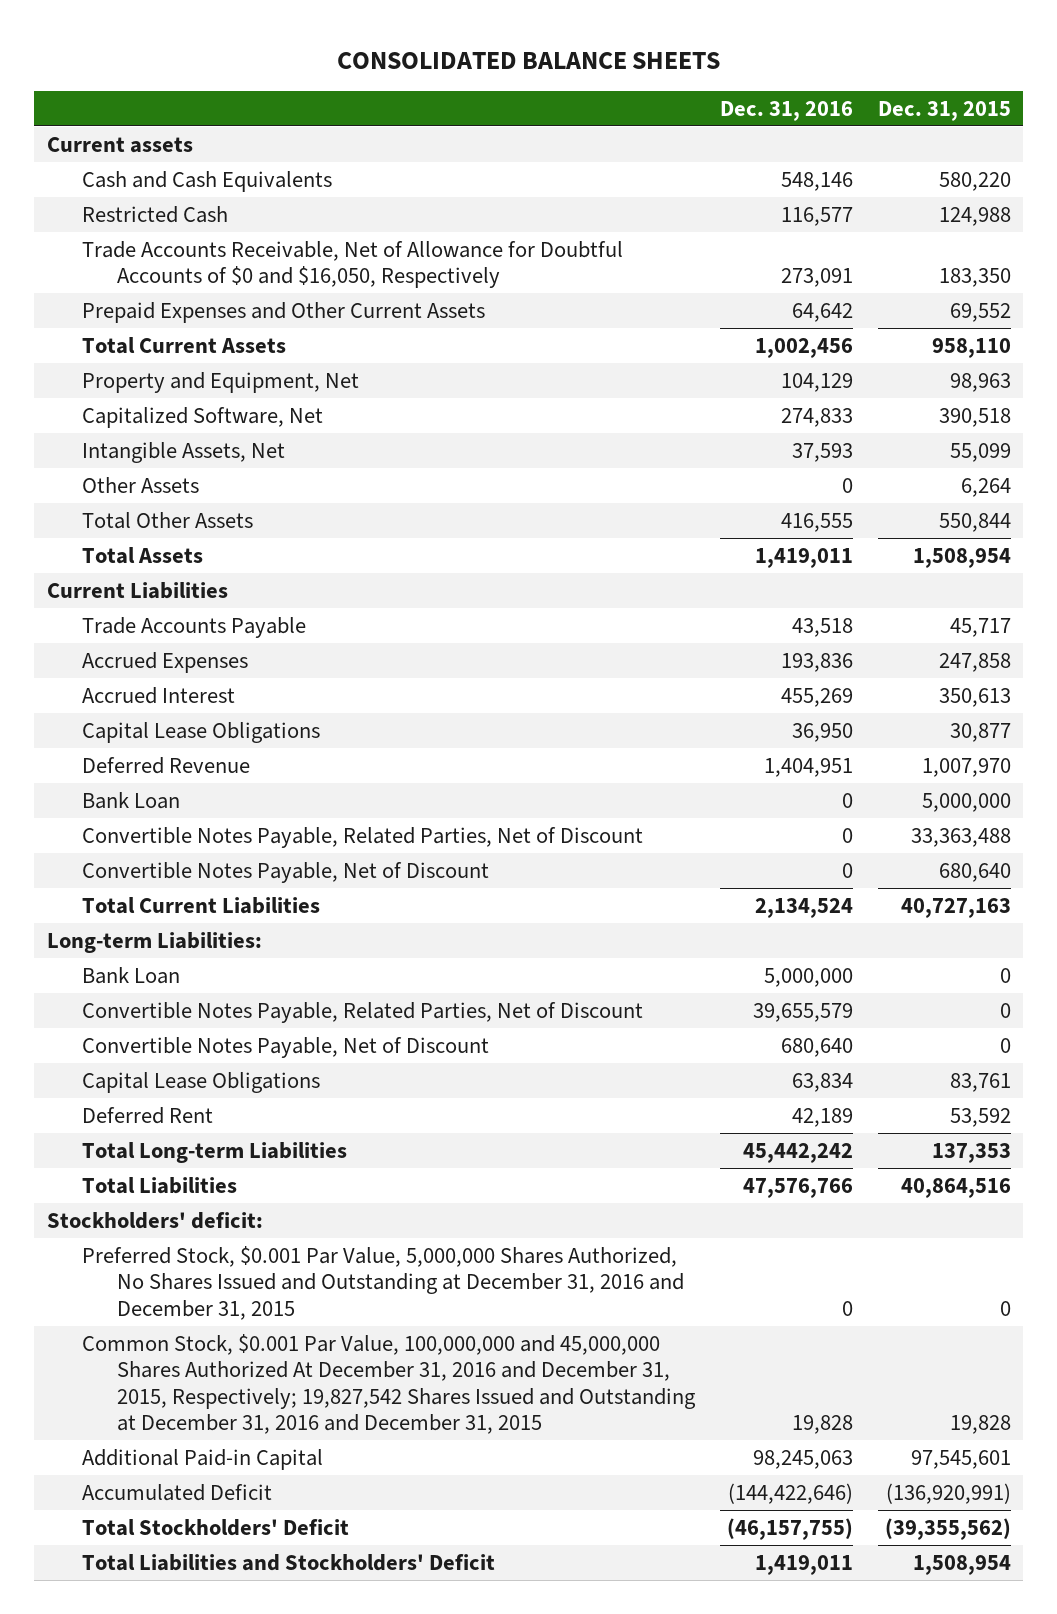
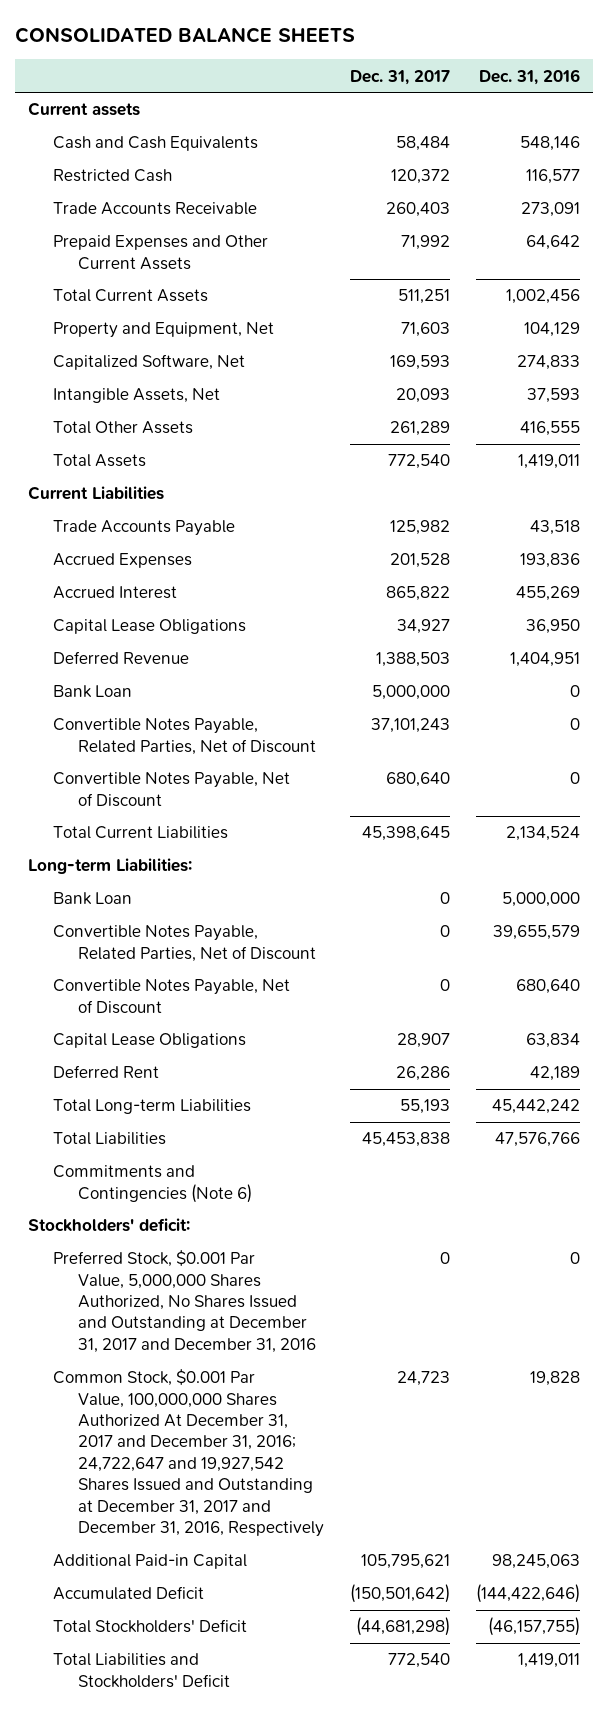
- | Dec. 31, 2016 | Dec. 31, 2015
+ | Dec. 31, 2017 | Dec. 31, 2016
- Trade Accounts Receivable, Net of Allowance for Doubtful Accounts of $0 and $16,050, Respectively | 273,091 | 183,350
+ Trade Accounts Receivable | 260,403 | 273,091
- Other Assets | 0 | 6,264
+ Commitments and Contingencies (Note 6)
- Preferred Stock, $0.001 Par Value, 5,000,000 Shares Authorized, No Shares Issued and Outstanding at December 31, 2016 and December 31, 2015 | 0 | 0
- Common Stock, $0.001 Par Value, 100,000,000 and 45,000,000 Shares Authorized At December 31, 2016 and December 31, 2015, Respectively; 19,827,542 Shares Issued and Outstanding at December 31, 2016 and December 31, 2015 | 19,828 | 19,828
+ Preferred Stock, $0.001 Par Value, 5,000,000 Shares Authorized, No Shares Issued and Outstanding at December 31, 2017 and December 31, 2016 | 0 | 0
+ Common Stock, $0.001 Par Value, 100,000,000 Shares Authorized At December 31, 2017 and December 31, 2016; 24,722,647 and 19,927,542 Shares Issued and Outstanding at December 31, 2017 and December 31, 2016, Respectively | 24,723 | 19,828

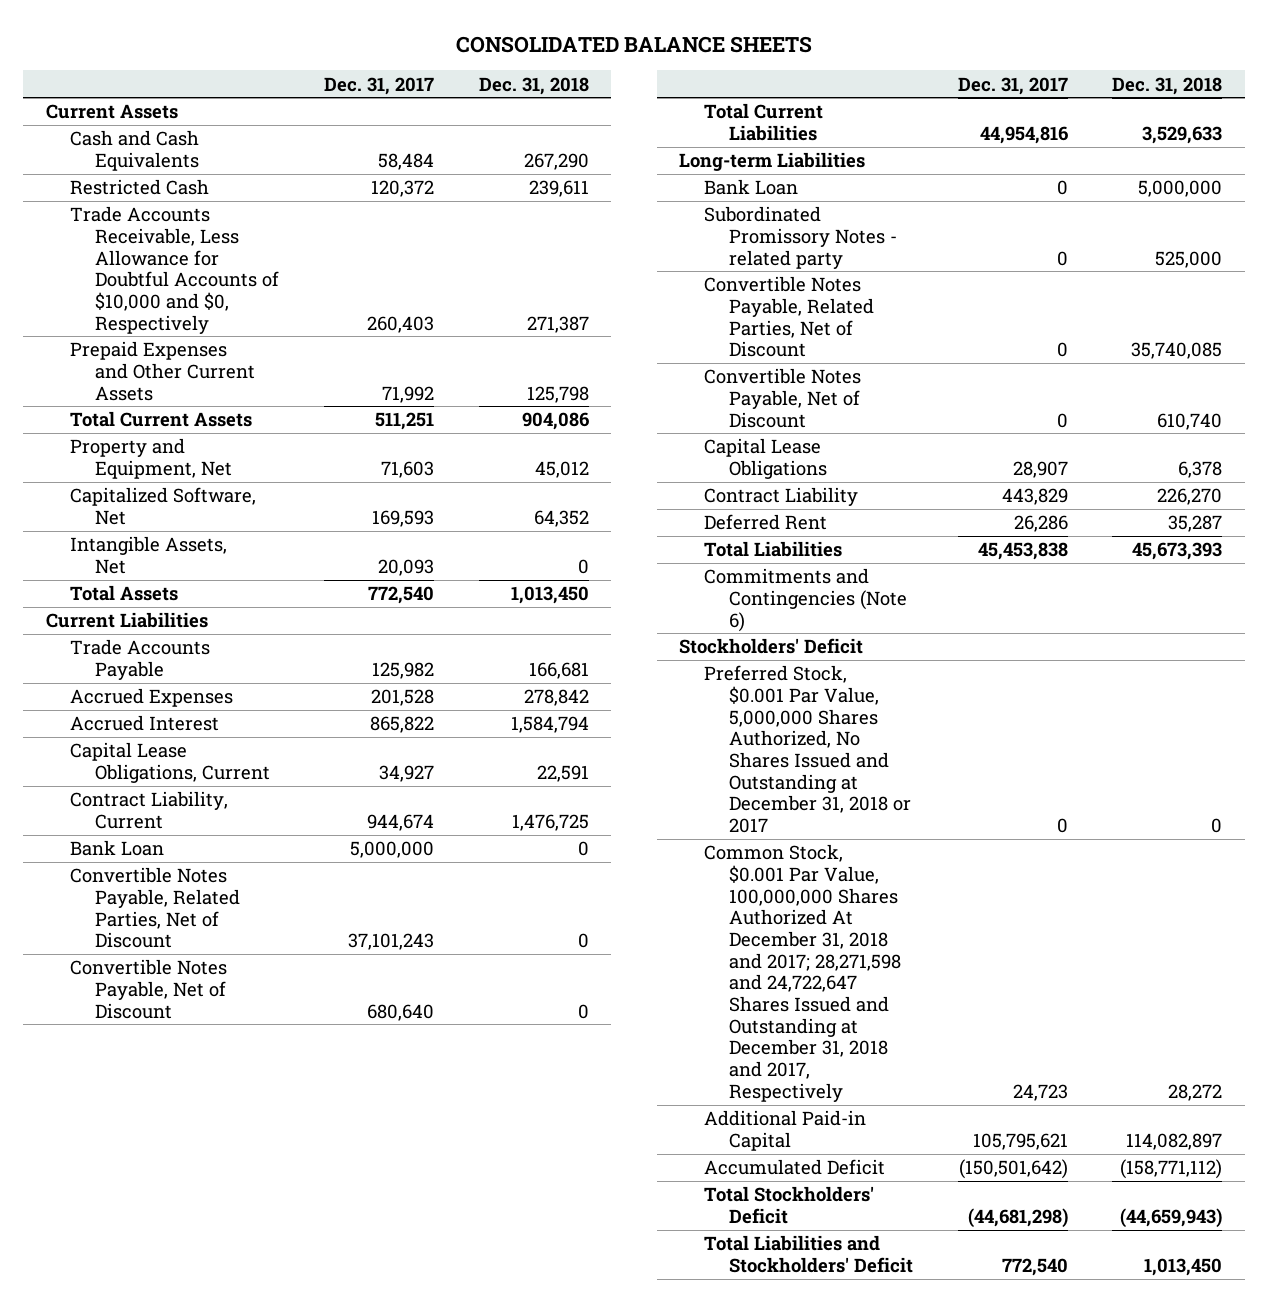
- | Dec. 31, 2017 | Dec. 31, 2016
+ | Dec. 31, 2017 | Dec. 31, 2018
- Current assets
+ Current Assets
- Trade Accounts Receivable | 260,403 | 273,091
+ Trade Accounts Receivable, Less Allowance for Doubtful Accounts of $10,000 and $0, Respectively | 260,403 | 271,387
- Total Other Assets | 261,289 | 416,555
- Capital Lease Obligations | 34,927 | 36,950
- Deferred Revenue | 1,388,503 | 1,404,951
+ Capital Lease Obligations, Current | 34,927 | 22,591
+ Contract Liability, Current | 944,674 | 1,476,725
- Total Current Liabilities | 45,398,645 | 2,134,524
- Long-term Liabilities:
+ Total Current Liabilities | 44,954,816 | 3,529,633
+ Long-term Liabilities
+ Subordinated Promissory Notes - related party | 0 | 525,000
+ Contract Liability | 443,829 | 226,270
- Total Long-term Liabilities | 55,193 | 45,442,242
- Stockholders' deficit:
- Preferred Stock, $0.001 Par Value, 5,000,000 Shares Authorized, No Shares Issued and Outstanding at December 31, 2017 and December 31, 2016 | 0 | 0
- Common Stock, $0.001 Par Value, 100,000,000 Shares Authorized At December 31, 2017 and December 31, 2016; 24,722,647 and 19,927,542 Shares Issued and Outstanding at December 31, 2017 and December 31, 2016, Respectively | 24,723 | 19,828
+ Stockholders' Deficit
+ Preferred Stock, $0.001 Par Value, 5,000,000 Shares Authorized, No Shares Issued and Outstanding at December 31, 2018 or 2017 | 0 | 0
+ Common Stock, $0.001 Par Value, 100,000,000 Shares Authorized At December 31, 2018 and 2017; 28,271,598 and 24,722,647 Shares Issued and Outstanding at December 31, 2018 and 2017, Respectively | 24,723 | 28,272

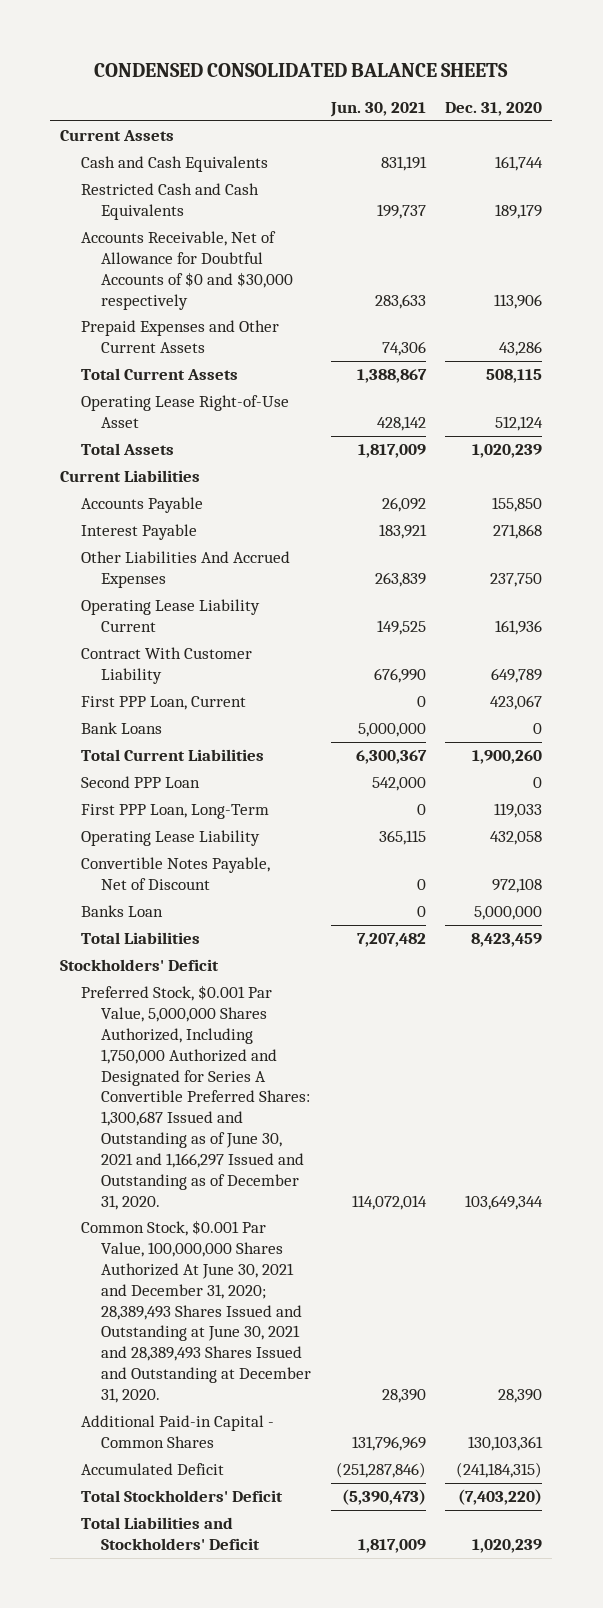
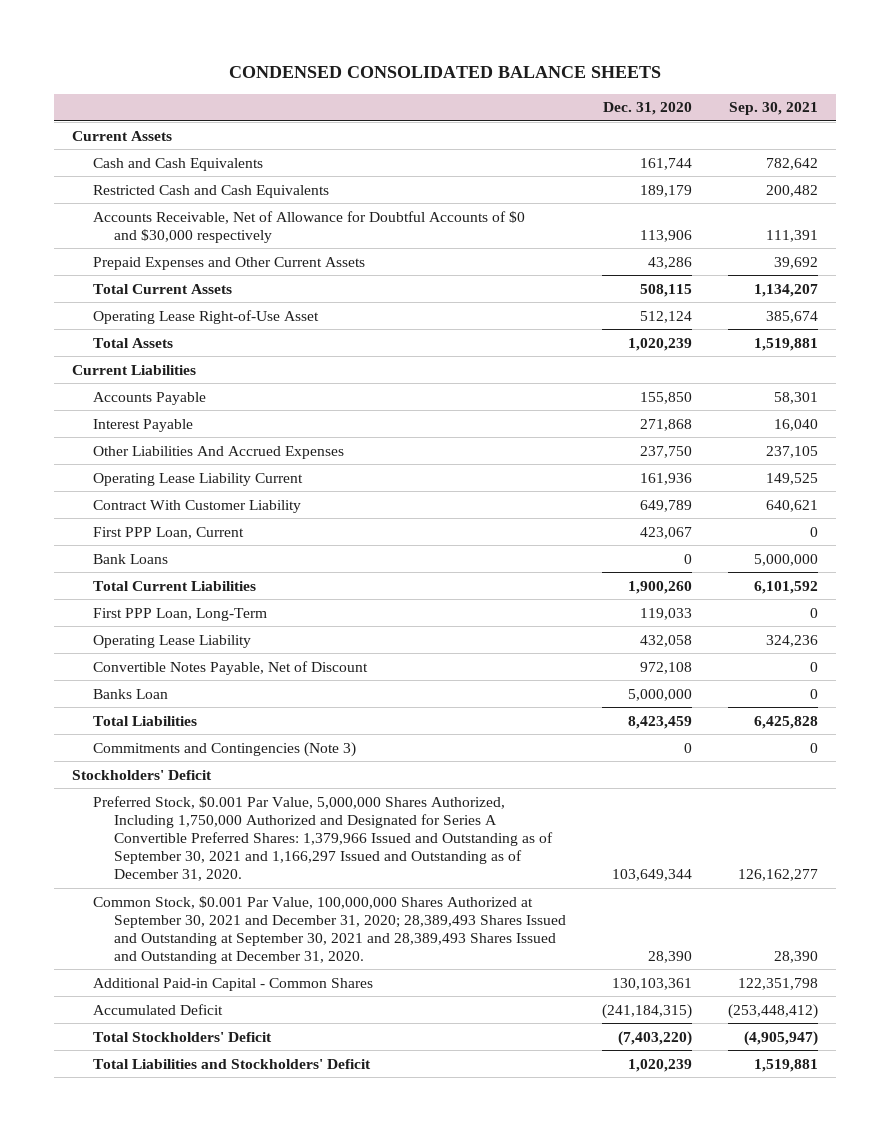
- | Jun. 30, 2021 | Dec. 31, 2020
+ | Dec. 31, 2020 | Sep. 30, 2021
- Second PPP Loan | 542,000 | 0
+ Commitments and Contingencies (Note 3) | 0 | 0
- Preferred Stock, $0.001 Par Value, 5,000,000 Shares Authorized, Including 1,750,000 Authorized and Designated for Series A Convertible Preferred Shares: 1,300,687 Issued and Outstanding as of June 30, 2021 and 1,166,297 Issued and Outstanding as of December 31, 2020. | 114,072,014 | 103,649,344
- Common Stock, $0.001 Par Value, 100,000,000 Shares Authorized At June 30, 2021 and December 31, 2020; 28,389,493 Shares Issued and Outstanding at June 30, 2021 and 28,389,493 Shares Issued and Outstanding at December 31, 2020. | 28,390 | 28,390
+ Preferred Stock, $0.001 Par Value, 5,000,000 Shares Authorized, Including 1,750,000 Authorized and Designated for Series A Convertible Preferred Shares: 1,379,966 Issued and Outstanding as of September 30, 2021 and 1,166,297 Issued and Outstanding as of December 31, 2020. | 103,649,344 | 126,162,277
+ Common Stock, $0.001 Par Value, 100,000,000 Shares Authorized at September 30, 2021 and December 31, 2020; 28,389,493 Shares Issued and Outstanding at September 30, 2021 and 28,389,493 Shares Issued and Outstanding at December 31, 2020. | 28,390 | 28,390

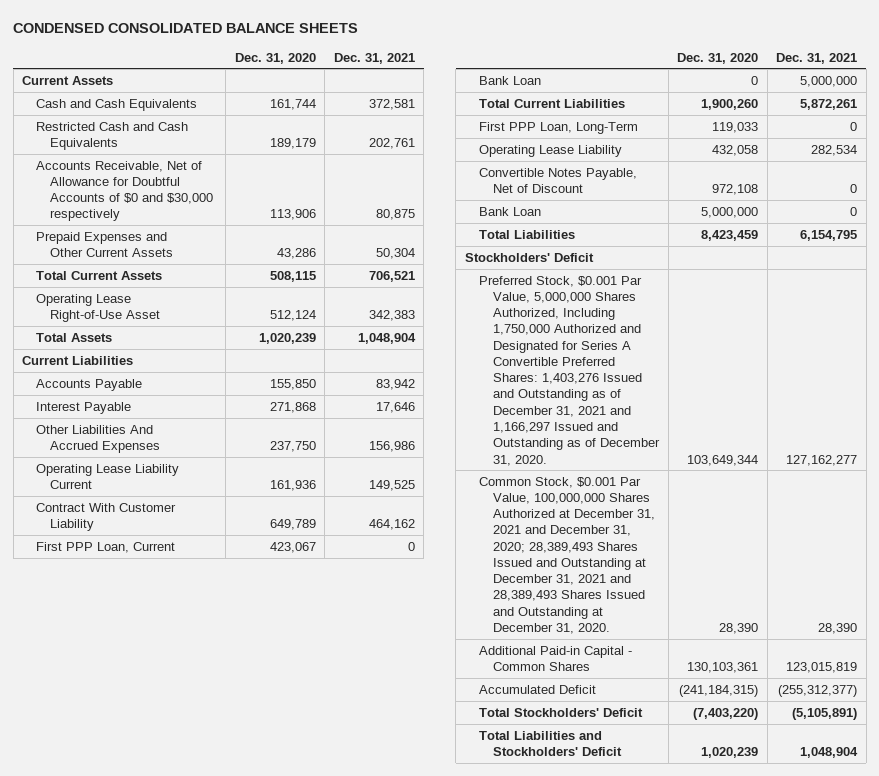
- | Dec. 31, 2020 | Sep. 30, 2021
+ | Dec. 31, 2020 | Dec. 31, 2021
- Bank Loans | 0 | 5,000,000
+ Bank Loan | 0 | 5,000,000
- Banks Loan | 5,000,000 | 0
+ Bank Loan | 5,000,000 | 0
- Commitments and Contingencies (Note 3) | 0 | 0
- Preferred Stock, $0.001 Par Value, 5,000,000 Shares Authorized, Including 1,750,000 Authorized and Designated for Series A Convertible Preferred Shares: 1,379,966 Issued and Outstanding as of September 30, 2021 and 1,166,297 Issued and Outstanding as of December 31, 2020. | 103,649,344 | 126,162,277
- Common Stock, $0.001 Par Value, 100,000,000 Shares Authorized at September 30, 2021 and December 31, 2020; 28,389,493 Shares Issued and Outstanding at September 30, 2021 and 28,389,493 Shares Issued and Outstanding at December 31, 2020. | 28,390 | 28,390
+ Preferred Stock, $0.001 Par Value, 5,000,000 Shares Authorized, Including 1,750,000 Authorized and Designated for Series A Convertible Preferred Shares: 1,403,276 Issued and Outstanding as of December 31, 2021 and 1,166,297 Issued and Outstanding as of December 31, 2020. | 103,649,344 | 127,162,277
+ Common Stock, $0.001 Par Value, 100,000,000 Shares Authorized at December 31, 2021 and December 31, 2020; 28,389,493 Shares Issued and Outstanding at December 31, 2021 and 28,389,493 Shares Issued and Outstanding at December 31, 2020. | 28,390 | 28,390

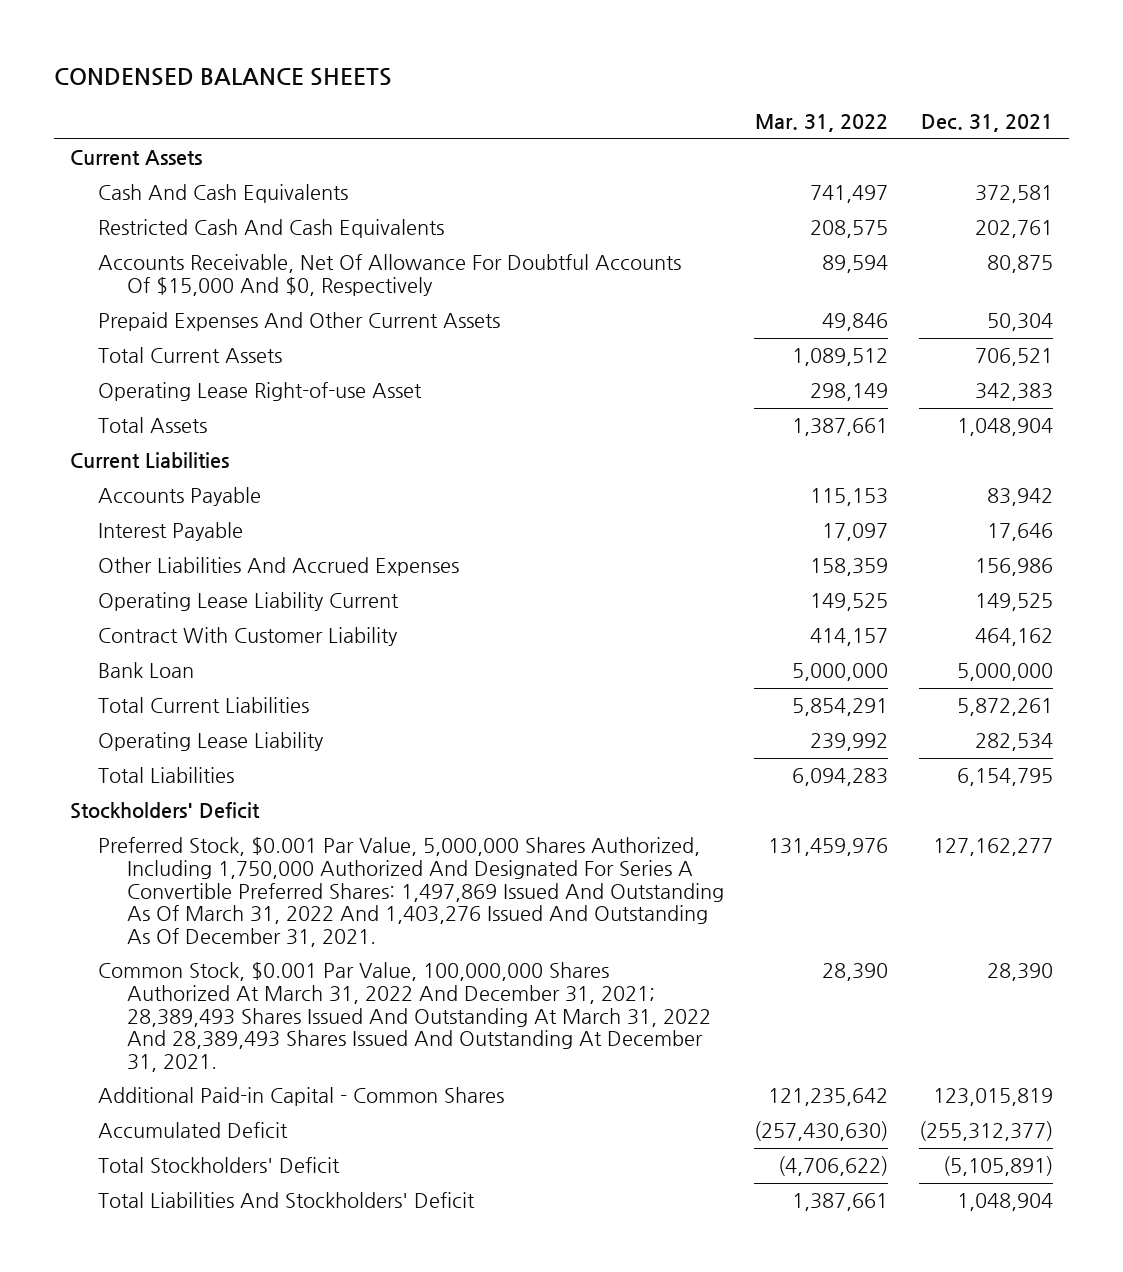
- CONDENSED CONSOLIDATED BALANCE SHEETS
+ CONDENSED BALANCE SHEETS
- | Dec. 31, 2020 | Dec. 31, 2021
+ | Mar. 31, 2022 | Dec. 31, 2021
- Cash and Cash Equivalents | 161,744 | 372,581
- Restricted Cash and Cash Equivalents | 189,179 | 202,761
- Accounts Receivable, Net of Allowance for Doubtful Accounts of $0 and $30,000 respectively | 113,906 | 80,875
- Prepaid Expenses and Other Current Assets | 43,286 | 50,304
+ Cash And Cash Equivalents | 741,497 | 372,581
+ Restricted Cash And Cash Equivalents | 208,575 | 202,761
+ Accounts Receivable, Net Of Allowance For Doubtful Accounts Of $15,000 And $0, Respectively | 89,594 | 80,875
+ Prepaid Expenses And Other Current Assets | 49,846 | 50,304
- Operating Lease Right-of-Use Asset | 512,124 | 342,383
+ Operating Lease Right-of-use Asset | 298,149 | 342,383
- First PPP Loan, Current | 423,067 | 0
- First PPP Loan, Long-Term | 119,033 | 0
- Convertible Notes Payable, Net of Discount | 972,108 | 0
- Bank Loan | 5,000,000 | 0
- Preferred Stock, $0.001 Par Value, 5,000,000 Shares Authorized, Including 1,750,000 Authorized and Designated for Series A Convertible Preferred Shares: 1,403,276 Issued and Outstanding as of December 31, 2021 and 1,166,297 Issued and Outstanding as of December 31, 2020. | 103,649,344 | 127,162,277
- Common Stock, $0.001 Par Value, 100,000,000 Shares Authorized at December 31, 2021 and December 31, 2020; 28,389,493 Shares Issued and Outstanding at December 31, 2021 and 28,389,493 Shares Issued and Outstanding at December 31, 2020. | 28,390 | 28,390
+ Preferred Stock, $0.001 Par Value, 5,000,000 Shares Authorized, Including 1,750,000 Authorized And Designated For Series A Convertible Preferred Shares: 1,497,869 Issued And Outstanding As Of March 31, 2022 And 1,403,276 Issued And Outstanding As Of December 31, 2021. | 131,459,976 | 127,162,277
+ Common Stock, $0.001 Par Value, 100,000,000 Shares Authorized At March 31, 2022 And December 31, 2021; 28,389,493 Shares Issued And Outstanding At March 31, 2022 And 28,389,493 Shares Issued And Outstanding At December 31, 2021. | 28,390 | 28,390
- Total Liabilities and Stockholders' Deficit | 1,020,239 | 1,048,904
+ Total Liabilities And Stockholders' Deficit | 1,387,661 | 1,048,904

